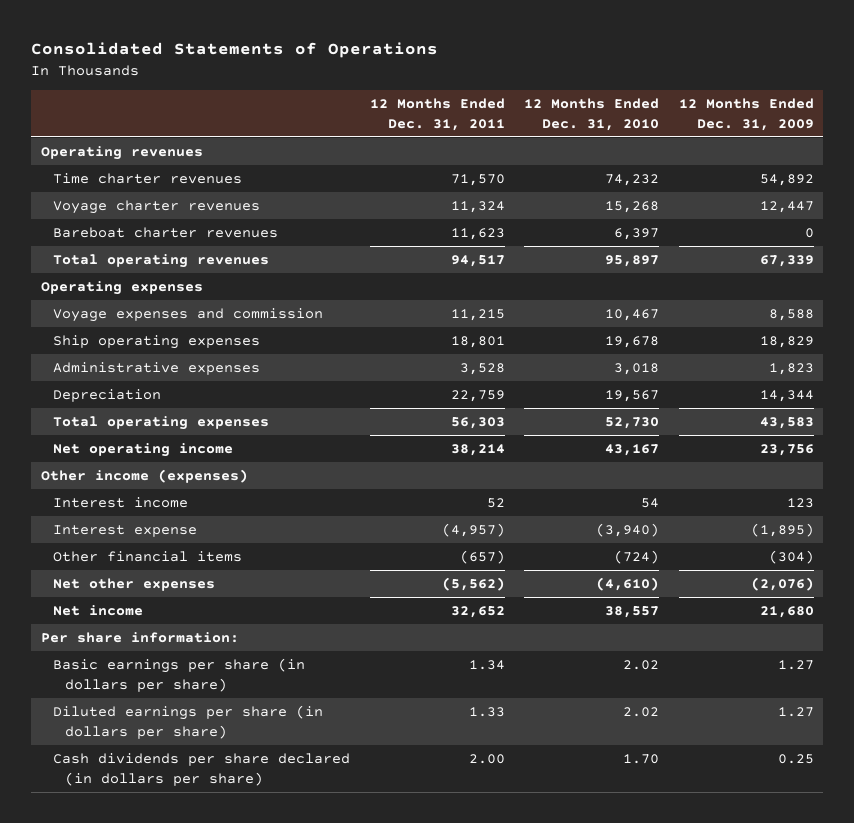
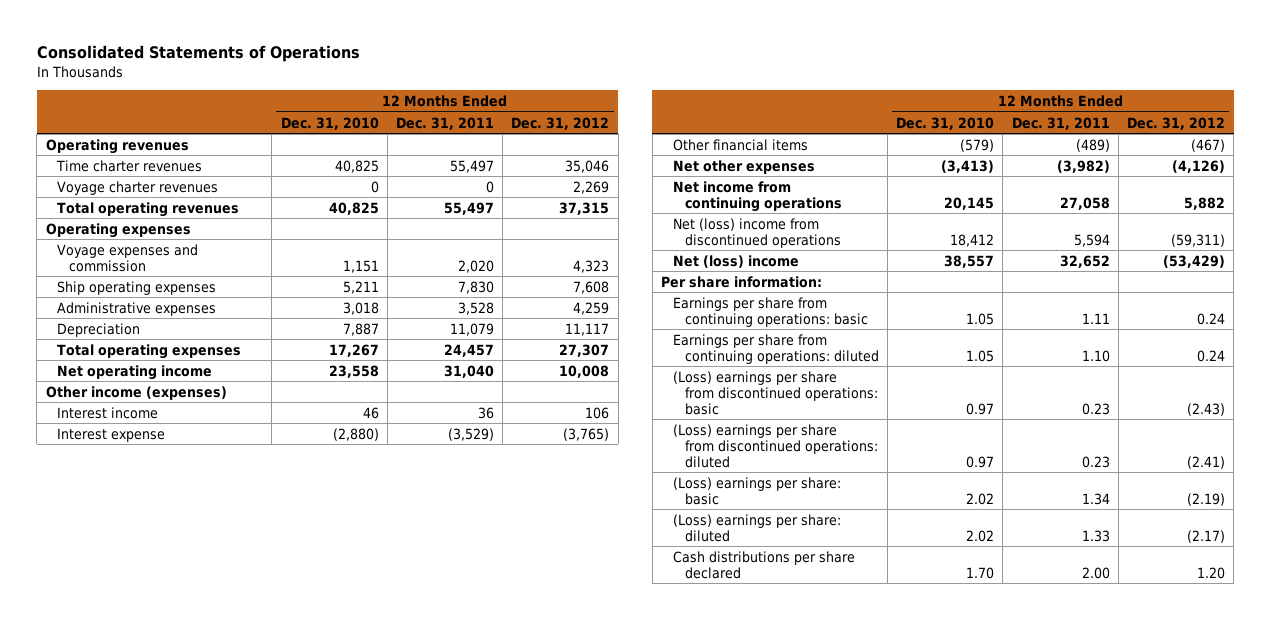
- | 12 Months Ended Dec. 31, 2011 | 12 Months Ended Dec. 31, 2010 | 12 Months Ended Dec. 31, 2009
+ | 12 Months Ended Dec. 31, 2010 | 12 Months Ended Dec. 31, 2011 | 12 Months Ended Dec. 31, 2012
- Time charter revenues | 71,570 | 74,232 | 54,892
- Voyage charter revenues | 11,324 | 15,268 | 12,447
- Bareboat charter revenues | 11,623 | 6,397 | 0
- Total operating revenues | 94,517 | 95,897 | 67,339
+ Time charter revenues | 40,825 | 55,497 | 35,046
+ Voyage charter revenues | 0 | 0 | 2,269
+ Total operating revenues | 40,825 | 55,497 | 37,315
- Voyage expenses and commission | 11,215 | 10,467 | 8,588
- Ship operating expenses | 18,801 | 19,678 | 18,829
+ Voyage expenses and commission | 1,151 | 2,020 | 4,323
+ Ship operating expenses | 5,211 | 7,830 | 7,608
- Depreciation | 22,759 | 19,567 | 14,344
- Total operating expenses | 56,303 | 52,730 | 43,583
- Net operating income | 38,214 | 43,167 | 23,756
+ Depreciation | 7,887 | 11,079 | 11,117
+ Total operating expenses | 17,267 | 24,457 | 27,307
+ Net operating income | 23,558 | 31,040 | 10,008
- Interest income | 52 | 54 | 123
- Interest expense | (4,957) | (3,940) | (1,895)
- Other financial items | (657) | (724) | (304)
- Net other expenses | (5,562) | (4,610) | (2,076)
- Net income | 32,652 | 38,557 | 21,680
+ Interest income | 46 | 36 | 106
+ Interest expense | (2,880) | (3,529) | (3,765)
+ Other financial items | (579) | (489) | (467)
+ Net other expenses | (3,413) | (3,982) | (4,126)
+ Net income from continuing operations | 20,145 | 27,058 | 5,882
+ Net (loss) income from discontinued operations | 18,412 | 5,594 | (59,311)
+ Net (loss) income | 38,557 | 32,652 | (53,429)
- Basic earnings per share (in dollars per share) | 1.34 | 2.02 | 1.27
- Diluted earnings per share (in dollars per share) | 1.33 | 2.02 | 1.27
- Cash dividends per share declared (in dollars per share) | 2.00 | 1.70 | 0.25
+ Earnings per share from continuing operations: basic | 1.05 | 1.11 | 0.24
+ Earnings per share from continuing operations: diluted | 1.05 | 1.10 | 0.24
+ (Loss) earnings per share from discontinued operations: basic | 0.97 | 0.23 | (2.43)
+ (Loss) earnings per share from discontinued operations: diluted | 0.97 | 0.23 | (2.41)
+ (Loss) earnings per share: basic | 2.02 | 1.34 | (2.19)
+ (Loss) earnings per share: diluted | 2.02 | 1.33 | (2.17)
+ Cash distributions per share declared | 1.70 | 2.00 | 1.20

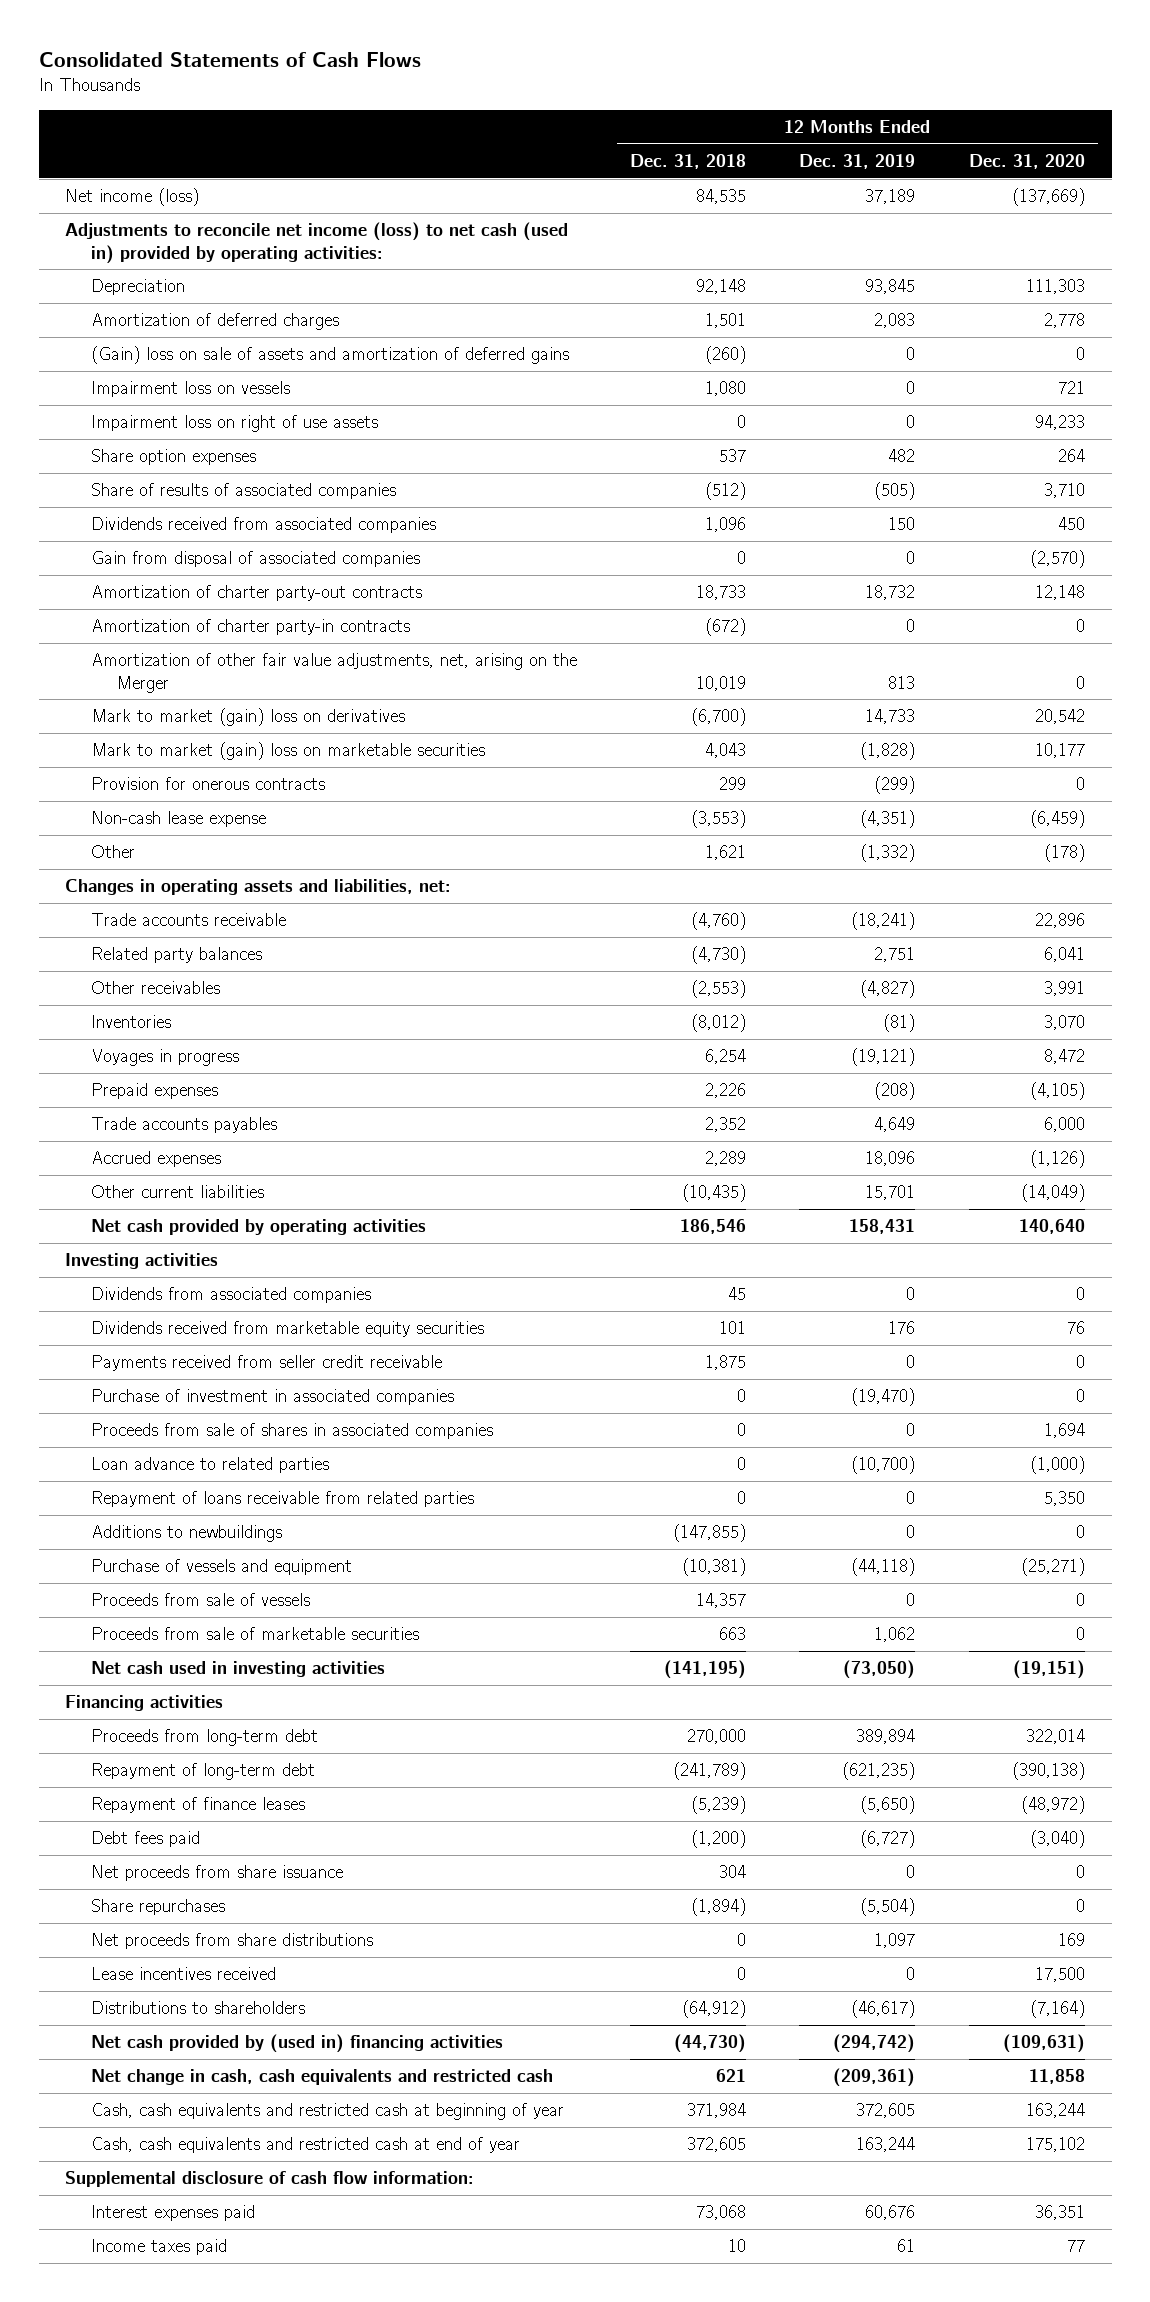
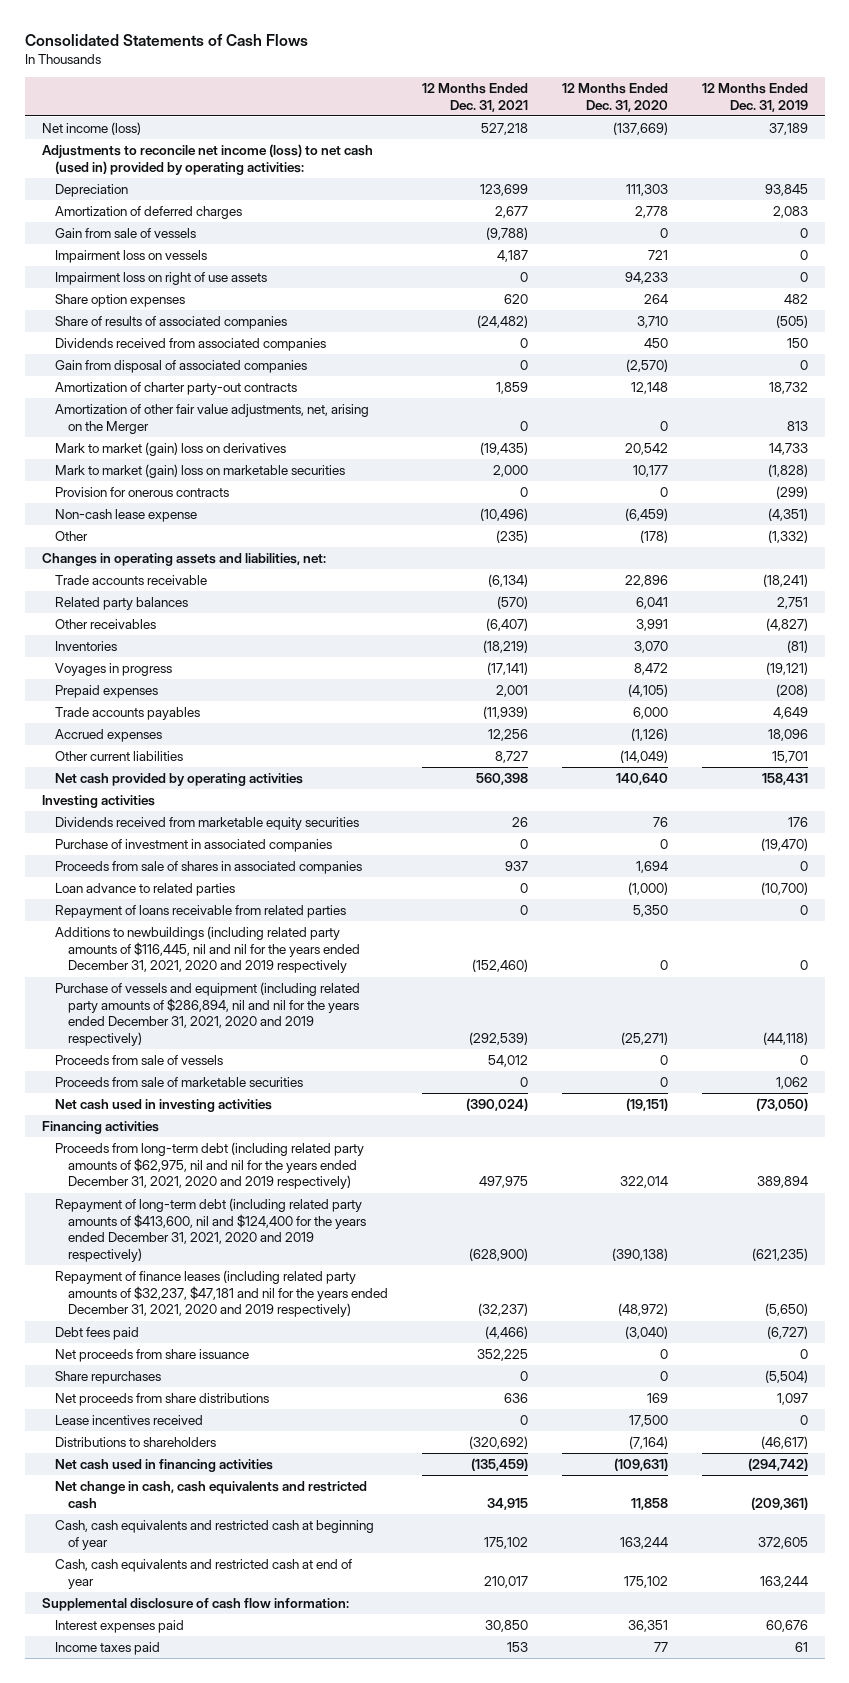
- | 12 Months Ended Dec. 31, 2018 | 12 Months Ended Dec. 31, 2019 | 12 Months Ended Dec. 31, 2020
+ | 12 Months Ended Dec. 31, 2021 | 12 Months Ended Dec. 31, 2020 | 12 Months Ended Dec. 31, 2019
- (Gain) loss on sale of assets and amortization of deferred gains | (260) | 0 | 0
+ Gain from sale of vessels | (9,788) | 0 | 0
- Amortization of charter party-in contracts | (672) | 0 | 0
- Dividends from associated companies | 45 | 0 | 0
- Payments received from seller credit receivable | 1,875 | 0 | 0
- Additions to newbuildings | (147,855) | 0 | 0
- Purchase of vessels and equipment | (10,381) | (44,118) | (25,271)
+ Additions to newbuildings (including related party amounts of $116,445, nil and nil for the years ended December 31, 2021, 2020 and 2019 respectively | (152,460) | 0 | 0
+ Purchase of vessels and equipment (including related party amounts of $286,894, nil and nil for the years ended December 31, 2021, 2020 and 2019 respectively) | (292,539) | (25,271) | (44,118)
- Proceeds from long-term debt | 270,000 | 389,894 | 322,014
- Repayment of long-term debt | (241,789) | (621,235) | (390,138)
- Repayment of finance leases | (5,239) | (5,650) | (48,972)
+ Proceeds from long-term debt (including related party amounts of $62,975, nil and nil for the years ended December 31, 2021, 2020 and 2019 respectively) | 497,975 | 322,014 | 389,894
+ Repayment of long-term debt (including related party amounts of $413,600, nil and $124,400 for the years ended December 31, 2021, 2020 and 2019 respectively) | (628,900) | (390,138) | (621,235)
+ Repayment of finance leases (including related party amounts of $32,237, $47,181 and nil for the years ended December 31, 2021, 2020 and 2019 respectively) | (32,237) | (48,972) | (5,650)
- Net cash provided by (used in) financing activities | (44,730) | (294,742) | (109,631)
+ Net cash used in financing activities | (135,459) | (109,631) | (294,742)

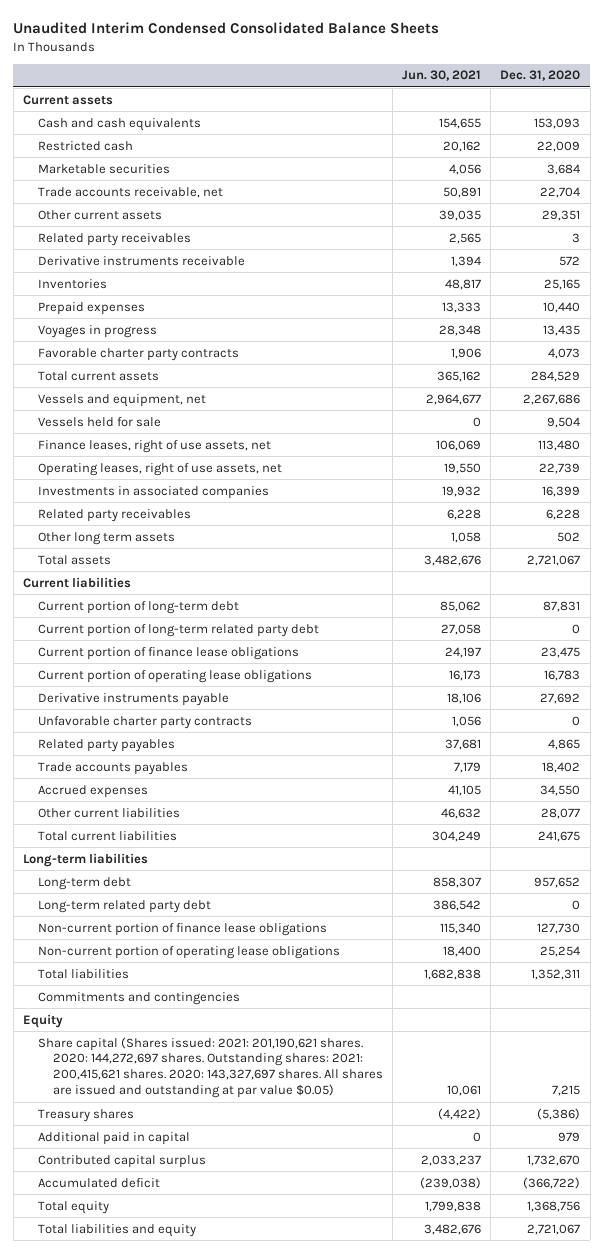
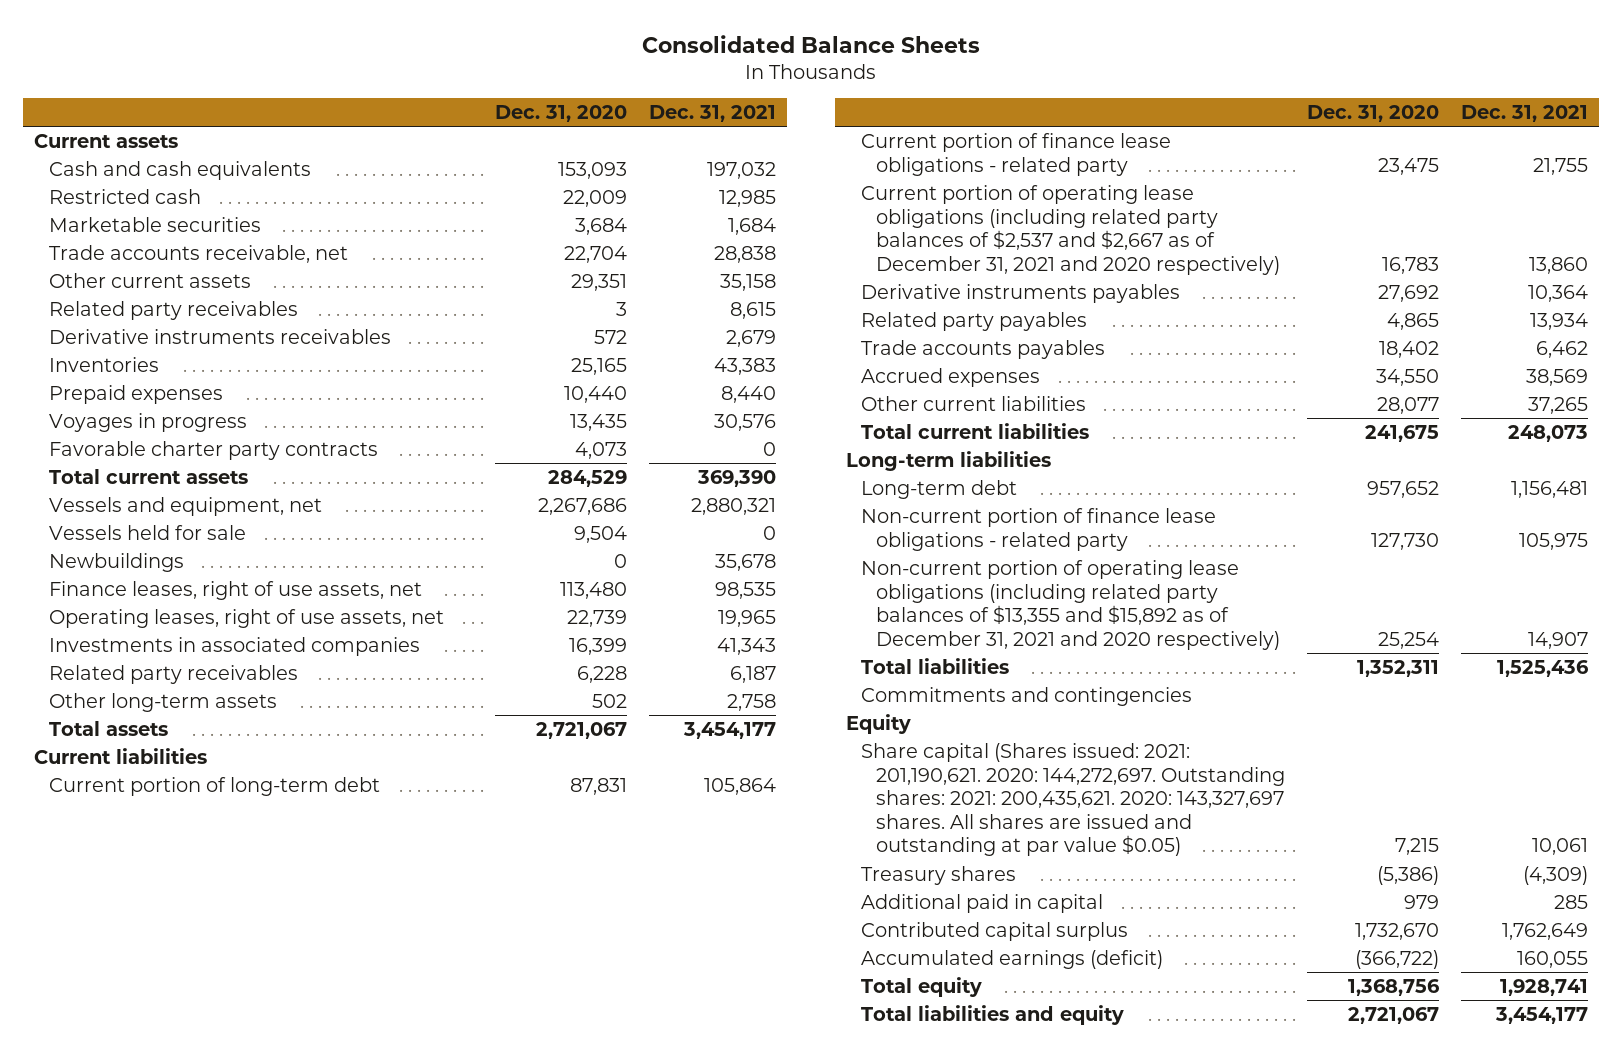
- Unaudited Interim Condensed Consolidated Balance Sheets
+ Consolidated Balance Sheets
- | Jun. 30, 2021 | Dec. 31, 2020
+ | Dec. 31, 2020 | Dec. 31, 2021
- Derivative instruments receivable | 1,394 | 572
+ Derivative instruments receivables | 572 | 2,679
+ Newbuildings | 0 | 35,678
- Other long term assets | 1,058 | 502
+ Other long-term assets | 502 | 2,758
- Current portion of long-term related party debt | 27,058 | 0
- Current portion of finance lease obligations | 24,197 | 23,475
- Current portion of operating lease obligations | 16,173 | 16,783
- Derivative instruments payable | 18,106 | 27,692
- Unfavorable charter party contracts | 1,056 | 0
+ Current portion of finance lease obligations - related party | 23,475 | 21,755
+ Current portion of operating lease obligations (including related party balances of $2,537 and $2,667 as of December 31, 2021 and 2020 respectively) | 16,783 | 13,860
+ Derivative instruments payables | 27,692 | 10,364
- Long-term related party debt | 386,542 | 0
- Non-current portion of finance lease obligations | 115,340 | 127,730
- Non-current portion of operating lease obligations | 18,400 | 25,254
+ Non-current portion of finance lease obligations - related party | 127,730 | 105,975
+ Non-current portion of operating lease obligations (including related party balances of $13,355 and $15,892 as of December 31, 2021 and 2020 respectively) | 25,254 | 14,907
- Share capital (Shares issued: 2021: 201,190,621 shares. 2020: 144,272,697 shares. Outstanding shares: 2021: 200,415,621 shares. 2020: 143,327,697 shares. All shares are issued and outstanding at par value $0.05) | 10,061 | 7,215
+ Share capital (Shares issued: 2021: 201,190,621. 2020: 144,272,697. Outstanding shares: 2021: 200,435,621. 2020: 143,327,697 shares. All shares are issued and outstanding at par value $0.05) | 7,215 | 10,061
- Accumulated deficit | (239,038) | (366,722)
+ Accumulated earnings (deficit) | (366,722) | 160,055

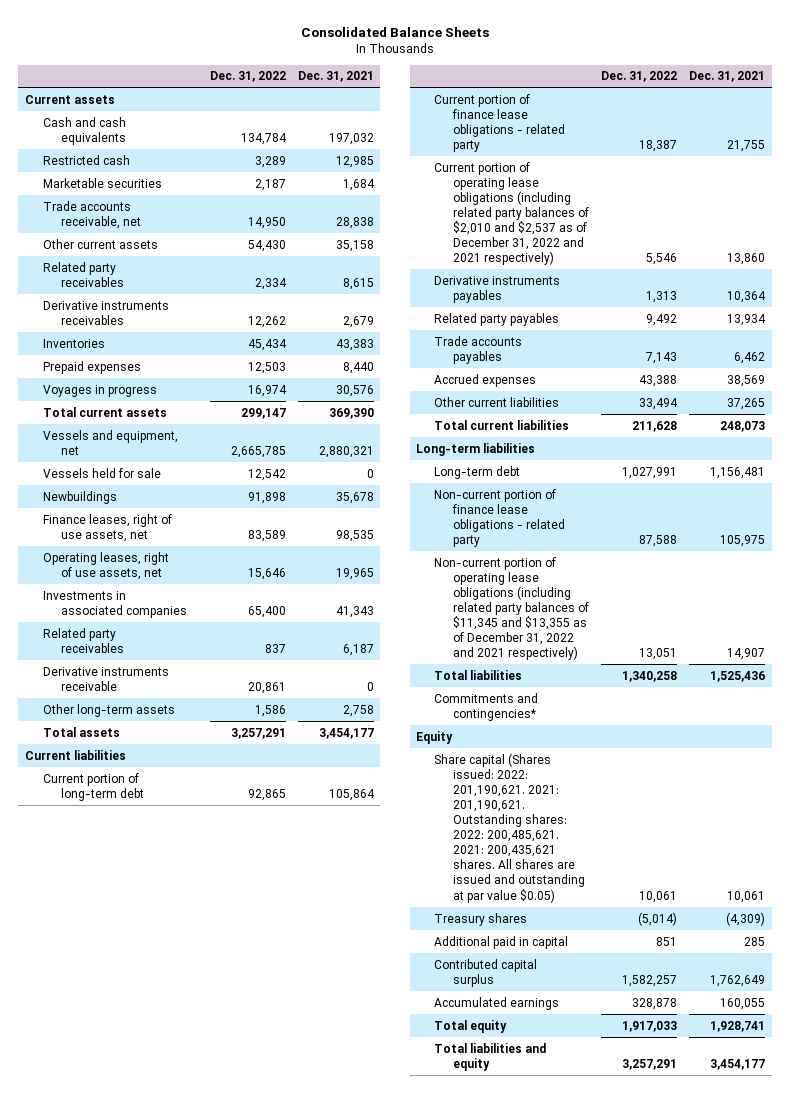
- | Dec. 31, 2020 | Dec. 31, 2021
+ | Dec. 31, 2022 | Dec. 31, 2021
- Favorable charter party contracts | 4,073 | 0
+ Derivative instruments receivable | 20,861 | 0
- Current portion of operating lease obligations (including related party balances of $2,537 and $2,667 as of December 31, 2021 and 2020 respectively) | 16,783 | 13,860
+ Current portion of operating lease obligations (including related party balances of $2,010 and $2,537 as of December 31, 2022 and 2021 respectively) | 5,546 | 13,860
- Non-current portion of operating lease obligations (including related party balances of $13,355 and $15,892 as of December 31, 2021 and 2020 respectively) | 25,254 | 14,907
+ Non-current portion of operating lease obligations (including related party balances of $11,345 and $13,355 as of December 31, 2022 and 2021 respectively) | 13,051 | 14,907
- Commitments and contingencies
+ Commitments and contingencies*
- Share capital (Shares issued: 2021: 201,190,621. 2020: 144,272,697. Outstanding shares: 2021: 200,435,621. 2020: 143,327,697 shares. All shares are issued and outstanding at par value $0.05) | 7,215 | 10,061
+ Share capital (Shares issued: 2022: 201,190,621. 2021: 201,190,621. Outstanding shares: 2022: 200,485,621. 2021: 200,435,621 shares. All shares are issued and outstanding at par value $0.05) | 10,061 | 10,061
- Accumulated earnings (deficit) | (366,722) | 160,055
+ Accumulated earnings | 328,878 | 160,055

